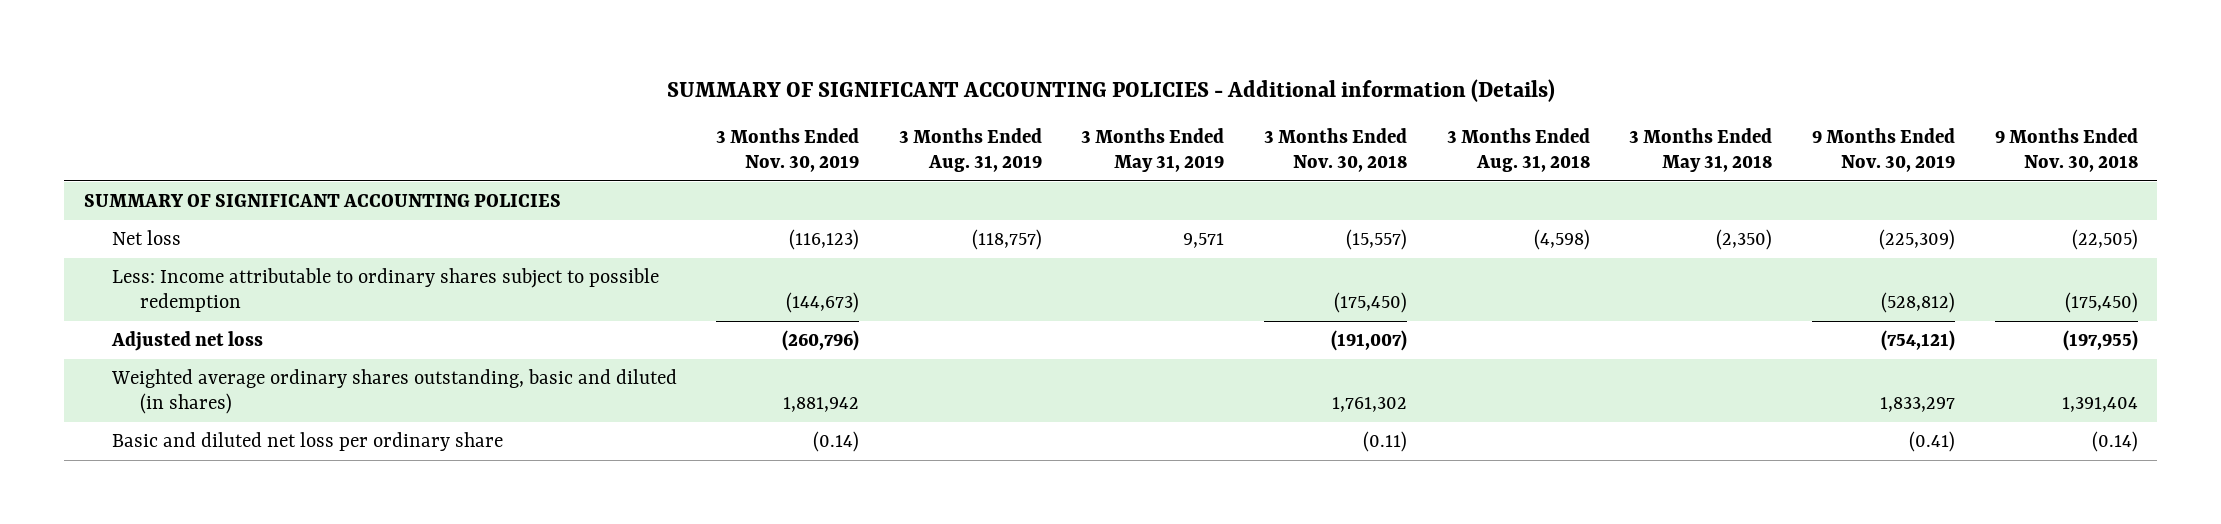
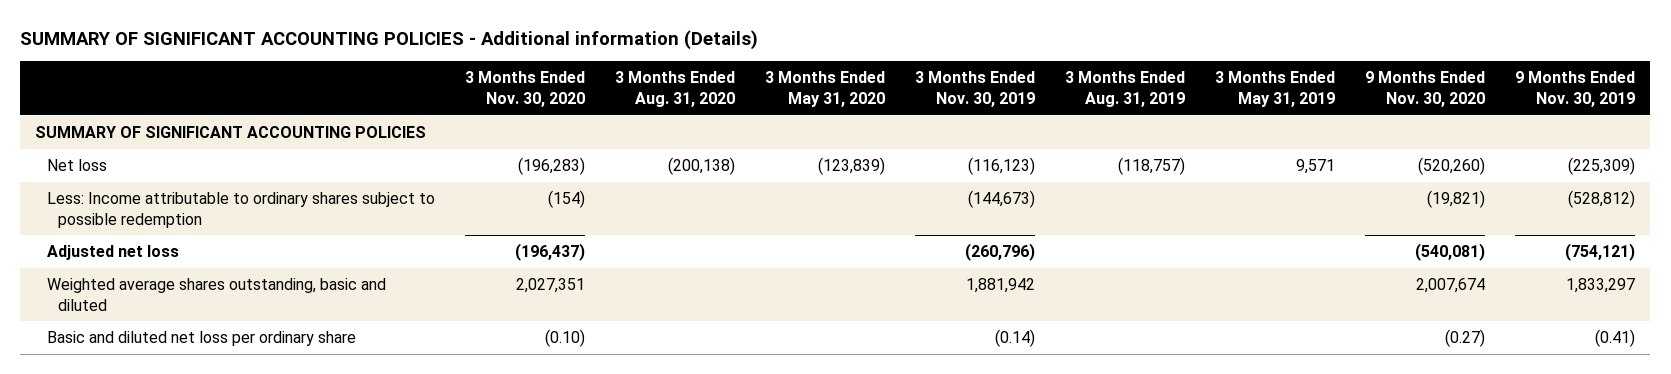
- | 3 Months Ended Nov. 30, 2019 | 3 Months Ended Aug. 31, 2019 | 3 Months Ended May 31, 2019 | 3 Months Ended Nov. 30, 2018 | 3 Months Ended Aug. 31, 2018 | 3 Months Ended May 31, 2018 | 9 Months Ended Nov. 30, 2019 | 9 Months Ended Nov. 30, 2018
+ | 3 Months Ended Nov. 30, 2020 | 3 Months Ended Aug. 31, 2020 | 3 Months Ended May 31, 2020 | 3 Months Ended Nov. 30, 2019 | 3 Months Ended Aug. 31, 2019 | 3 Months Ended May 31, 2019 | 9 Months Ended Nov. 30, 2020 | 9 Months Ended Nov. 30, 2019
- Weighted average ordinary shares outstanding, basic and diluted (in shares) | 1,881,942 | | | 1,761,302 | | | 1,833,297 | 1,391,404
+ Weighted average shares outstanding, basic and diluted | 2,027,351 | | | 1,881,942 | | | 2,007,674 | 1,833,297

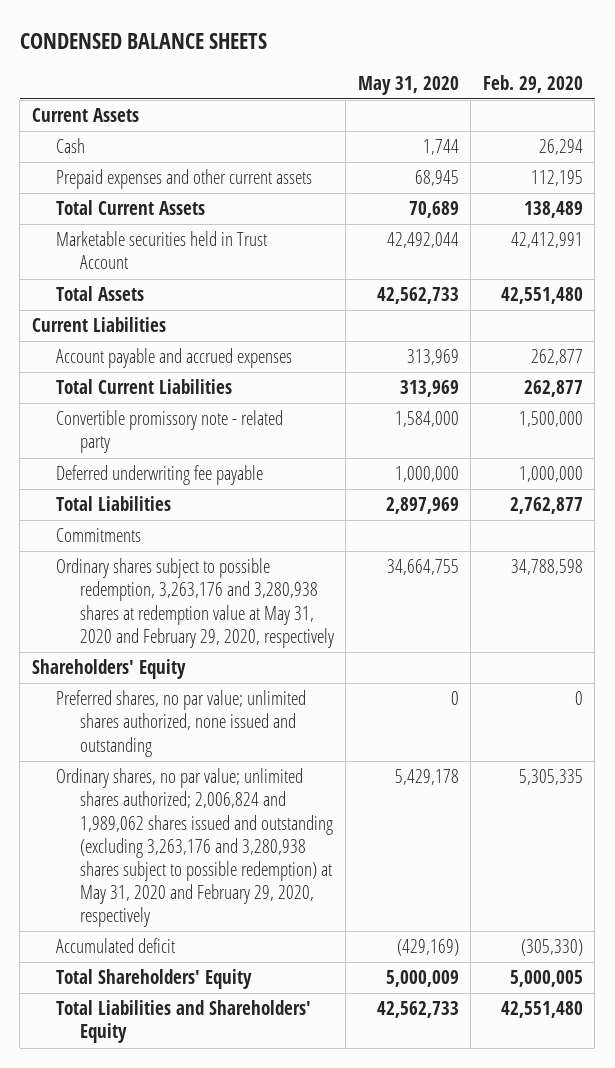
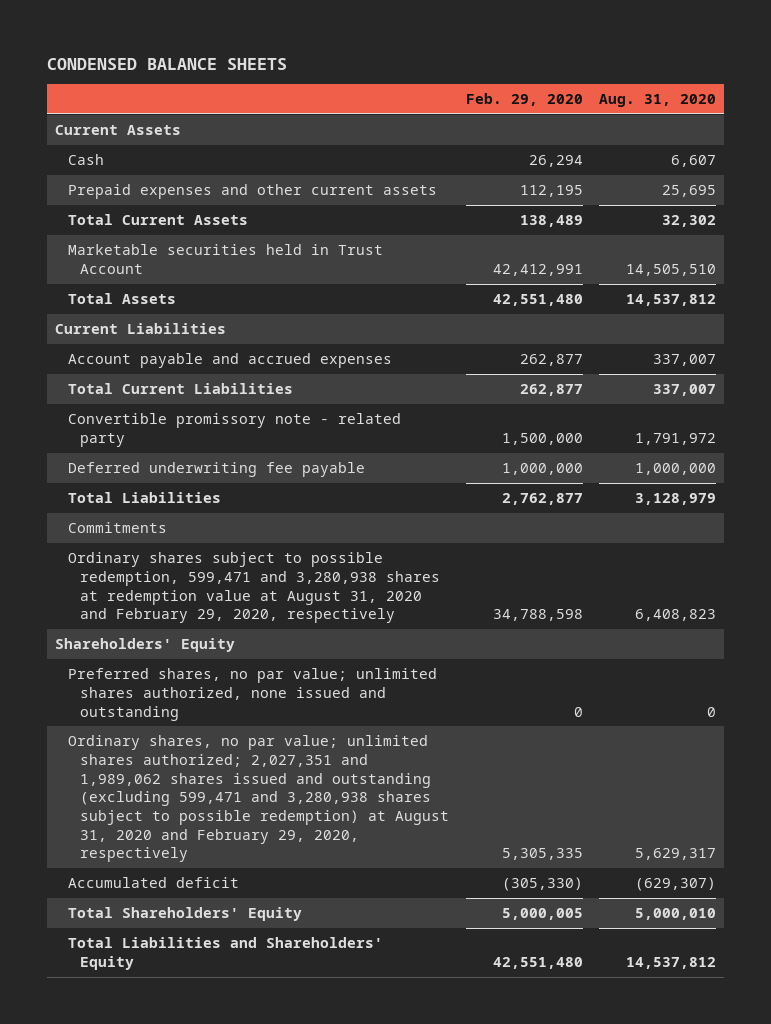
- | May 31, 2020 | Feb. 29, 2020
+ | Feb. 29, 2020 | Aug. 31, 2020
- Ordinary shares subject to possible redemption, 3,263,176 and 3,280,938 shares at redemption value at May 31, 2020 and February 29, 2020, respectively | 34,664,755 | 34,788,598
+ Ordinary shares subject to possible redemption, 599,471 and 3,280,938 shares at redemption value at August 31, 2020 and February 29, 2020, respectively | 34,788,598 | 6,408,823
- Ordinary shares, no par value; unlimited shares authorized; 2,006,824 and 1,989,062 shares issued and outstanding (excluding 3,263,176 and 3,280,938 shares subject to possible redemption) at May 31, 2020 and February 29, 2020, respectively | 5,429,178 | 5,305,335
+ Ordinary shares, no par value; unlimited shares authorized; 2,027,351 and 1,989,062 shares issued and outstanding (excluding 599,471 and 3,280,938 shares subject to possible redemption) at August 31, 2020 and February 29, 2020, respectively | 5,305,335 | 5,629,317

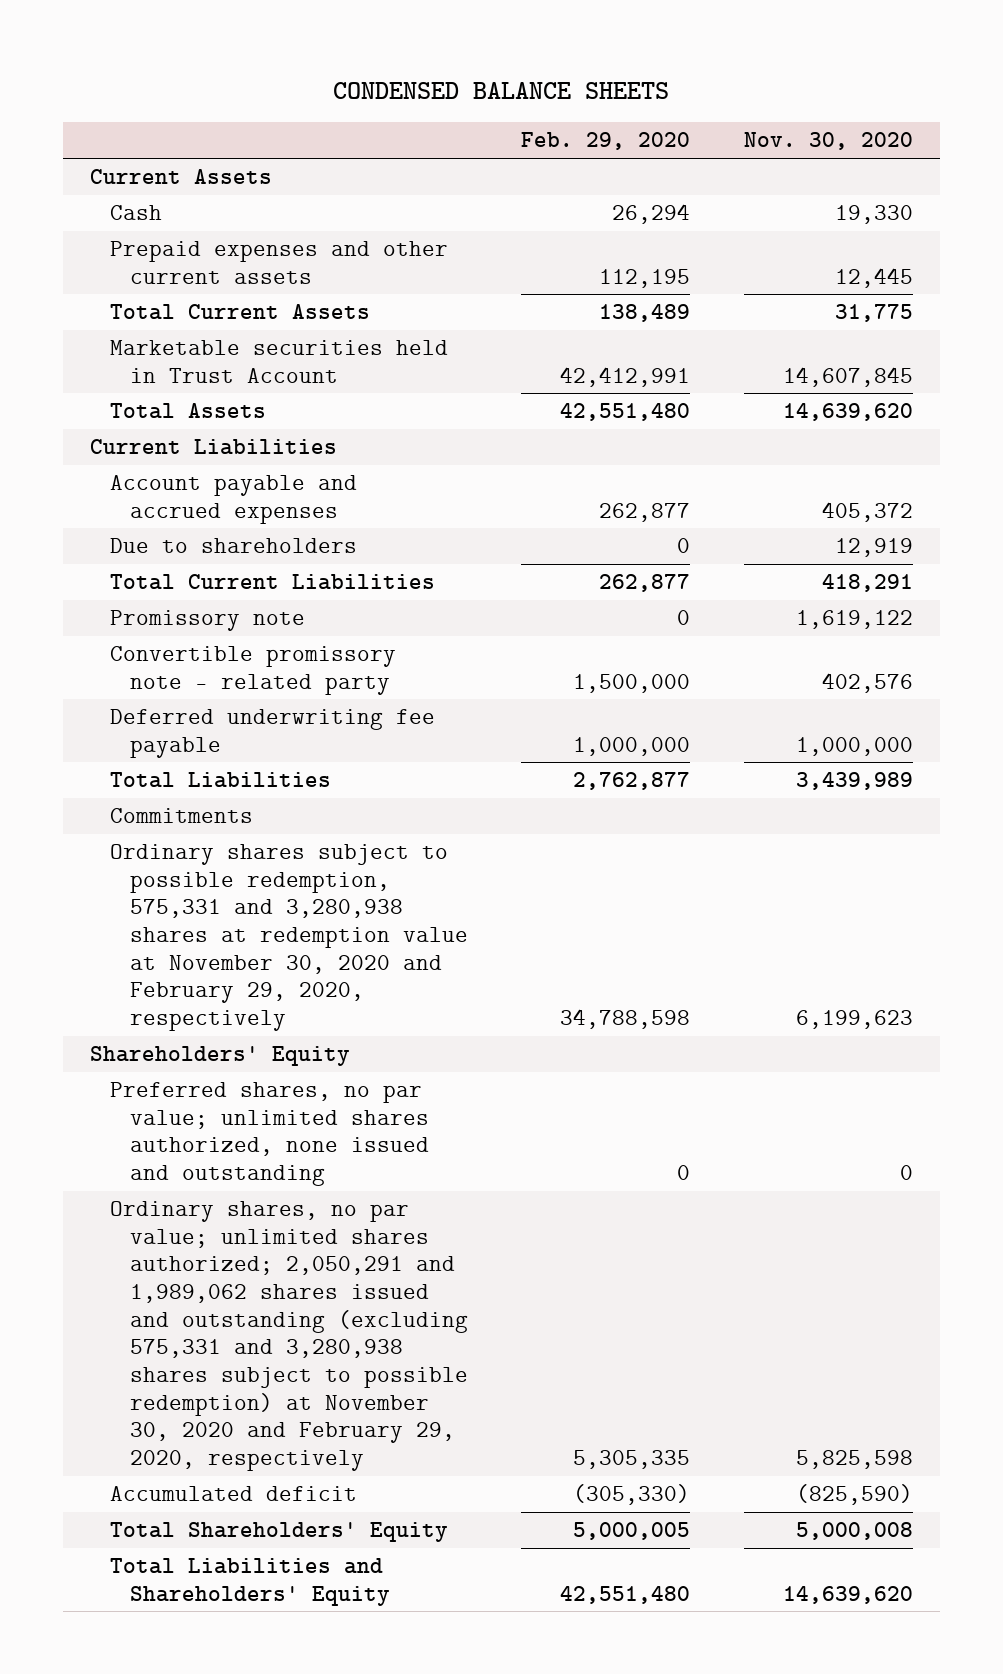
- | Feb. 29, 2020 | Aug. 31, 2020
+ | Feb. 29, 2020 | Nov. 30, 2020
+ Due to shareholders | 0 | 12,919
+ Promissory note | 0 | 1,619,122
- Ordinary shares subject to possible redemption, 599,471 and 3,280,938 shares at redemption value at August 31, 2020 and February 29, 2020, respectively | 34,788,598 | 6,408,823
+ Ordinary shares subject to possible redemption, 575,331 and 3,280,938 shares at redemption value at November 30, 2020 and February 29, 2020, respectively | 34,788,598 | 6,199,623
- Ordinary shares, no par value; unlimited shares authorized; 2,027,351 and 1,989,062 shares issued and outstanding (excluding 599,471 and 3,280,938 shares subject to possible redemption) at August 31, 2020 and February 29, 2020, respectively | 5,305,335 | 5,629,317
+ Ordinary shares, no par value; unlimited shares authorized; 2,050,291 and 1,989,062 shares issued and outstanding (excluding 575,331 and 3,280,938 shares subject to possible redemption) at November 30, 2020 and February 29, 2020, respectively | 5,305,335 | 5,825,598

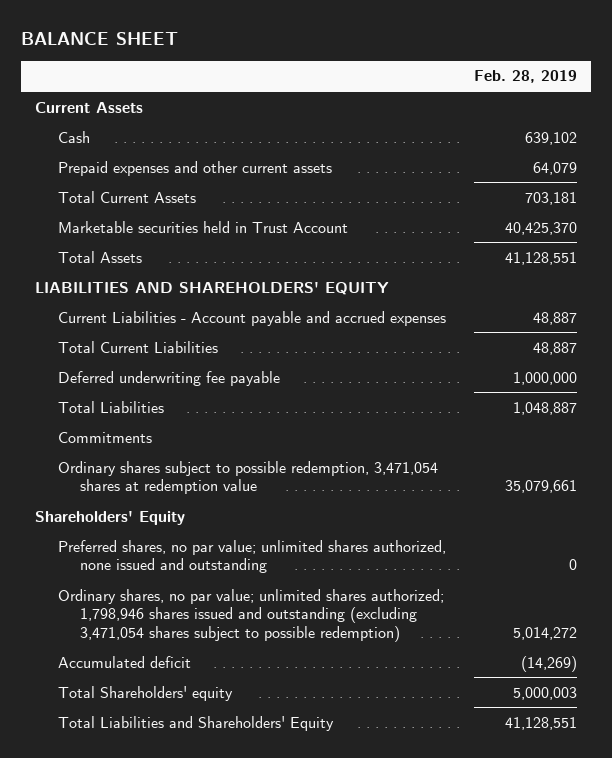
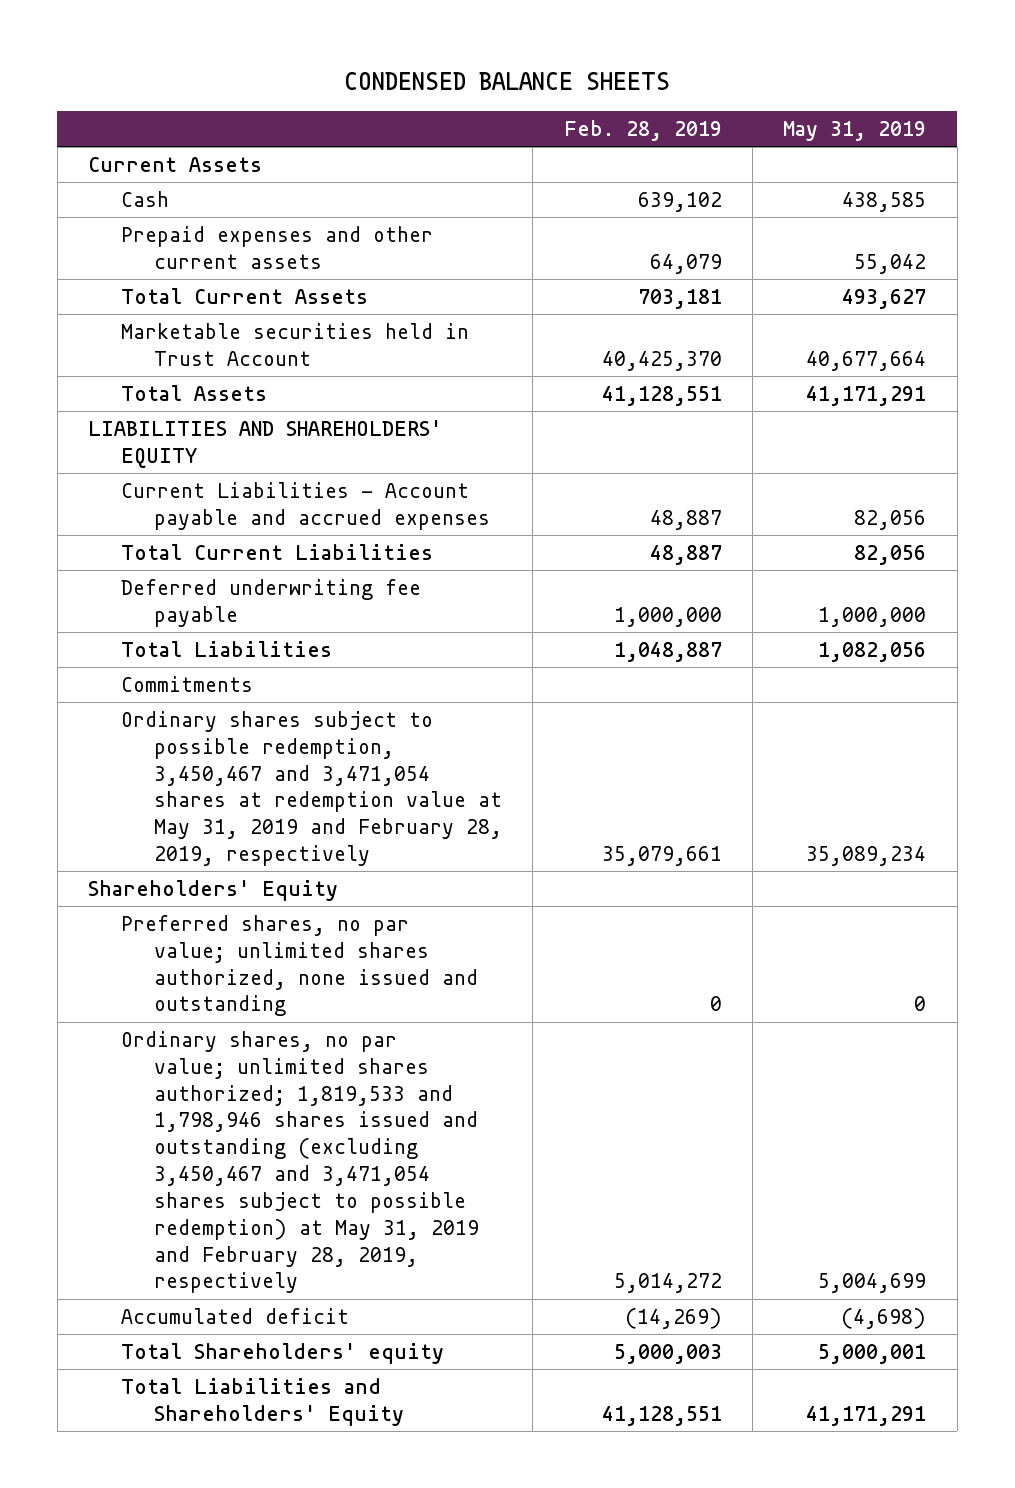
- BALANCE SHEET
+ CONDENSED BALANCE SHEETS
- | Feb. 28, 2019
+ | Feb. 28, 2019 | May 31, 2019
- Ordinary shares subject to possible redemption, 3,471,054 shares at redemption value | 35,079,661
+ Ordinary shares subject to possible redemption, 3,450,467 and 3,471,054 shares at redemption value at May 31, 2019 and February 28, 2019, respectively | 35,079,661 | 35,089,234
- Ordinary shares, no par value; unlimited shares authorized; 1,798,946 shares issued and outstanding (excluding 3,471,054 shares subject to possible redemption) | 5,014,272
+ Ordinary shares, no par value; unlimited shares authorized; 1,819,533 and 1,798,946 shares issued and outstanding (excluding 3,450,467 and 3,471,054 shares subject to possible redemption) at May 31, 2019 and February 28, 2019, respectively | 5,014,272 | 5,004,699

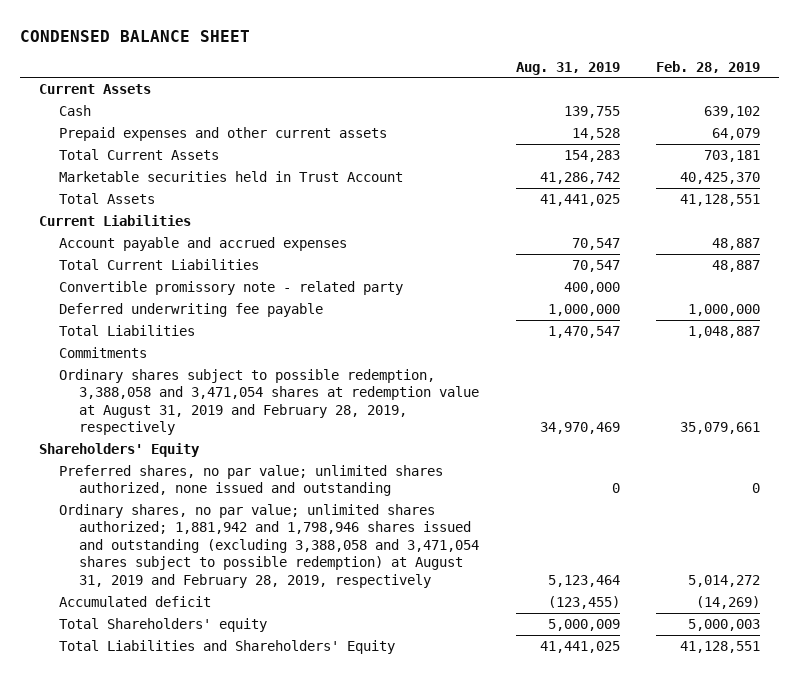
- CONDENSED BALANCE SHEETS
+ CONDENSED BALANCE SHEET
- | Feb. 28, 2019 | May 31, 2019
+ | Aug. 31, 2019 | Feb. 28, 2019
- LIABILITIES AND SHAREHOLDERS' EQUITY
- Current Liabilities - Account payable and accrued expenses | 48,887 | 82,056
+ Current Liabilities
+ Account payable and accrued expenses | 70,547 | 48,887
+ Convertible promissory note - related party | 400,000 |
- Ordinary shares subject to possible redemption, 3,450,467 and 3,471,054 shares at redemption value at May 31, 2019 and February 28, 2019, respectively | 35,079,661 | 35,089,234
+ Ordinary shares subject to possible redemption, 3,388,058 and 3,471,054 shares at redemption value at August 31, 2019 and February 28, 2019, respectively | 34,970,469 | 35,079,661
- Ordinary shares, no par value; unlimited shares authorized; 1,819,533 and 1,798,946 shares issued and outstanding (excluding 3,450,467 and 3,471,054 shares subject to possible redemption) at May 31, 2019 and February 28, 2019, respectively | 5,014,272 | 5,004,699
+ Ordinary shares, no par value; unlimited shares authorized; 1,881,942 and 1,798,946 shares issued and outstanding (excluding 3,388,058 and 3,471,054 shares subject to possible redemption) at August 31, 2019 and February 28, 2019, respectively | 5,123,464 | 5,014,272

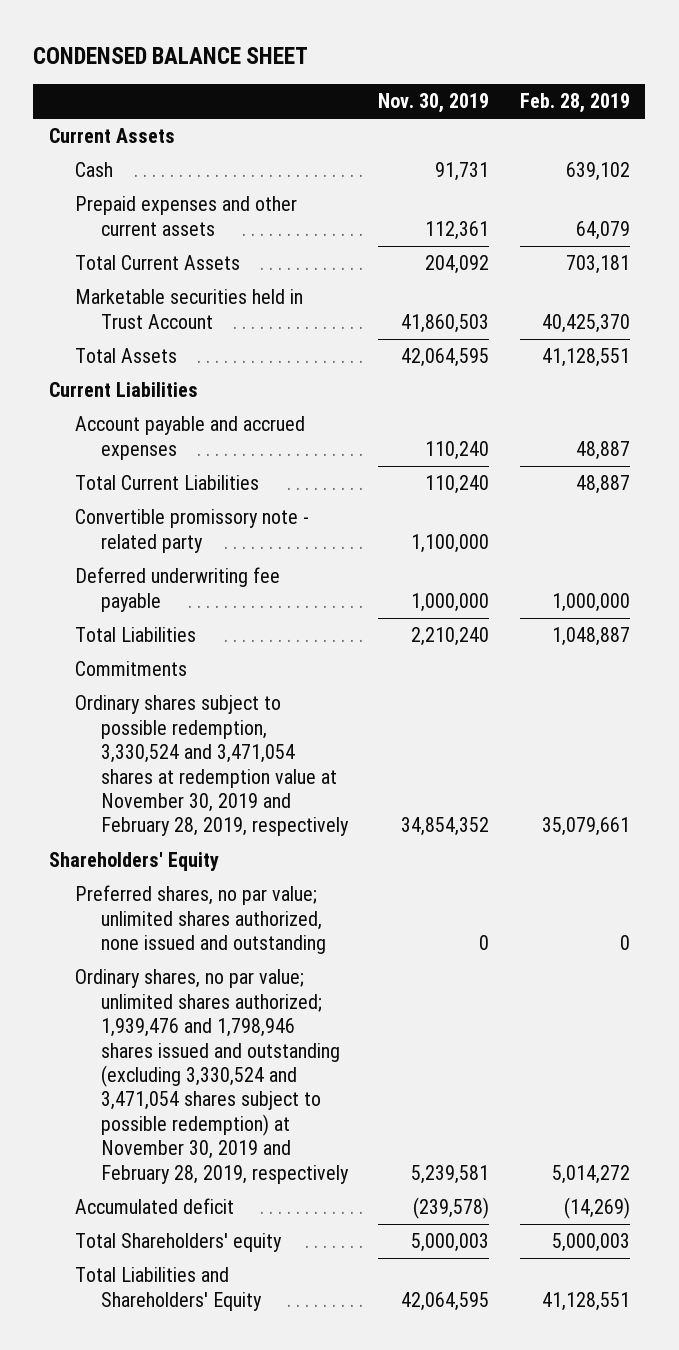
- | Aug. 31, 2019 | Feb. 28, 2019
+ | Nov. 30, 2019 | Feb. 28, 2019
- Ordinary shares subject to possible redemption, 3,388,058 and 3,471,054 shares at redemption value at August 31, 2019 and February 28, 2019, respectively | 34,970,469 | 35,079,661
+ Ordinary shares subject to possible redemption, 3,330,524 and 3,471,054 shares at redemption value at November 30, 2019 and February 28, 2019, respectively | 34,854,352 | 35,079,661
- Ordinary shares, no par value; unlimited shares authorized; 1,881,942 and 1,798,946 shares issued and outstanding (excluding 3,388,058 and 3,471,054 shares subject to possible redemption) at August 31, 2019 and February 28, 2019, respectively | 5,123,464 | 5,014,272
+ Ordinary shares, no par value; unlimited shares authorized; 1,939,476 and 1,798,946 shares issued and outstanding (excluding 3,330,524 and 3,471,054 shares subject to possible redemption) at November 30, 2019 and February 28, 2019, respectively | 5,239,581 | 5,014,272

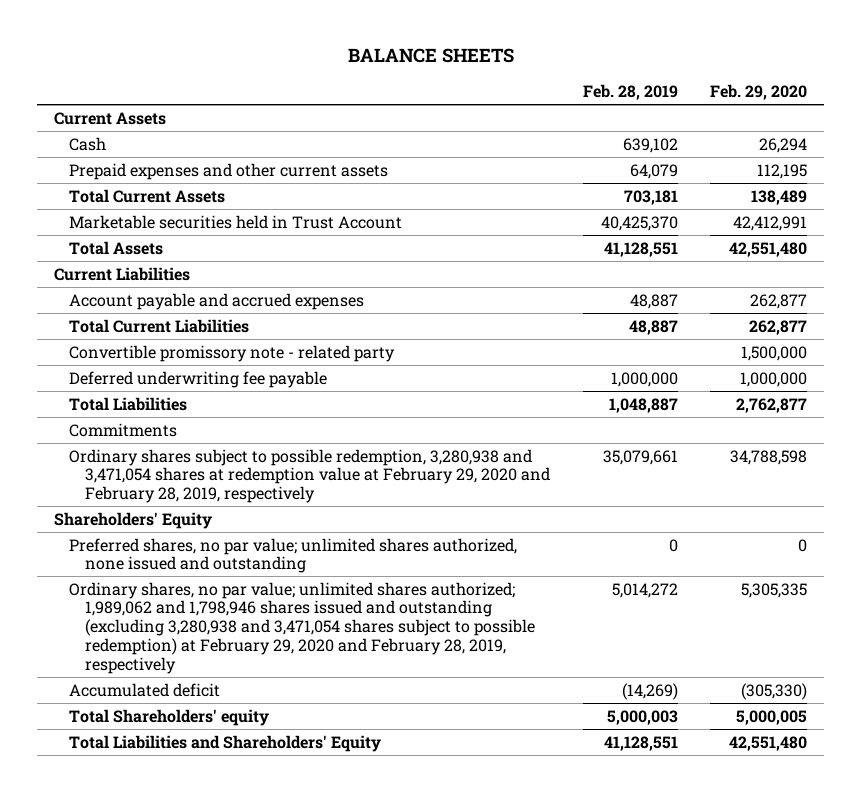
- CONDENSED BALANCE SHEET
+ BALANCE SHEETS
- | Nov. 30, 2019 | Feb. 28, 2019
+ | Feb. 28, 2019 | Feb. 29, 2020
- Ordinary shares subject to possible redemption, 3,330,524 and 3,471,054 shares at redemption value at November 30, 2019 and February 28, 2019, respectively | 34,854,352 | 35,079,661
+ Ordinary shares subject to possible redemption, 3,280,938 and 3,471,054 shares at redemption value at February 29, 2020 and February 28, 2019, respectively | 35,079,661 | 34,788,598
- Ordinary shares, no par value; unlimited shares authorized; 1,939,476 and 1,798,946 shares issued and outstanding (excluding 3,330,524 and 3,471,054 shares subject to possible redemption) at November 30, 2019 and February 28, 2019, respectively | 5,239,581 | 5,014,272
+ Ordinary shares, no par value; unlimited shares authorized; 1,989,062 and 1,798,946 shares issued and outstanding (excluding 3,280,938 and 3,471,054 shares subject to possible redemption) at February 29, 2020 and February 28, 2019, respectively | 5,014,272 | 5,305,335

